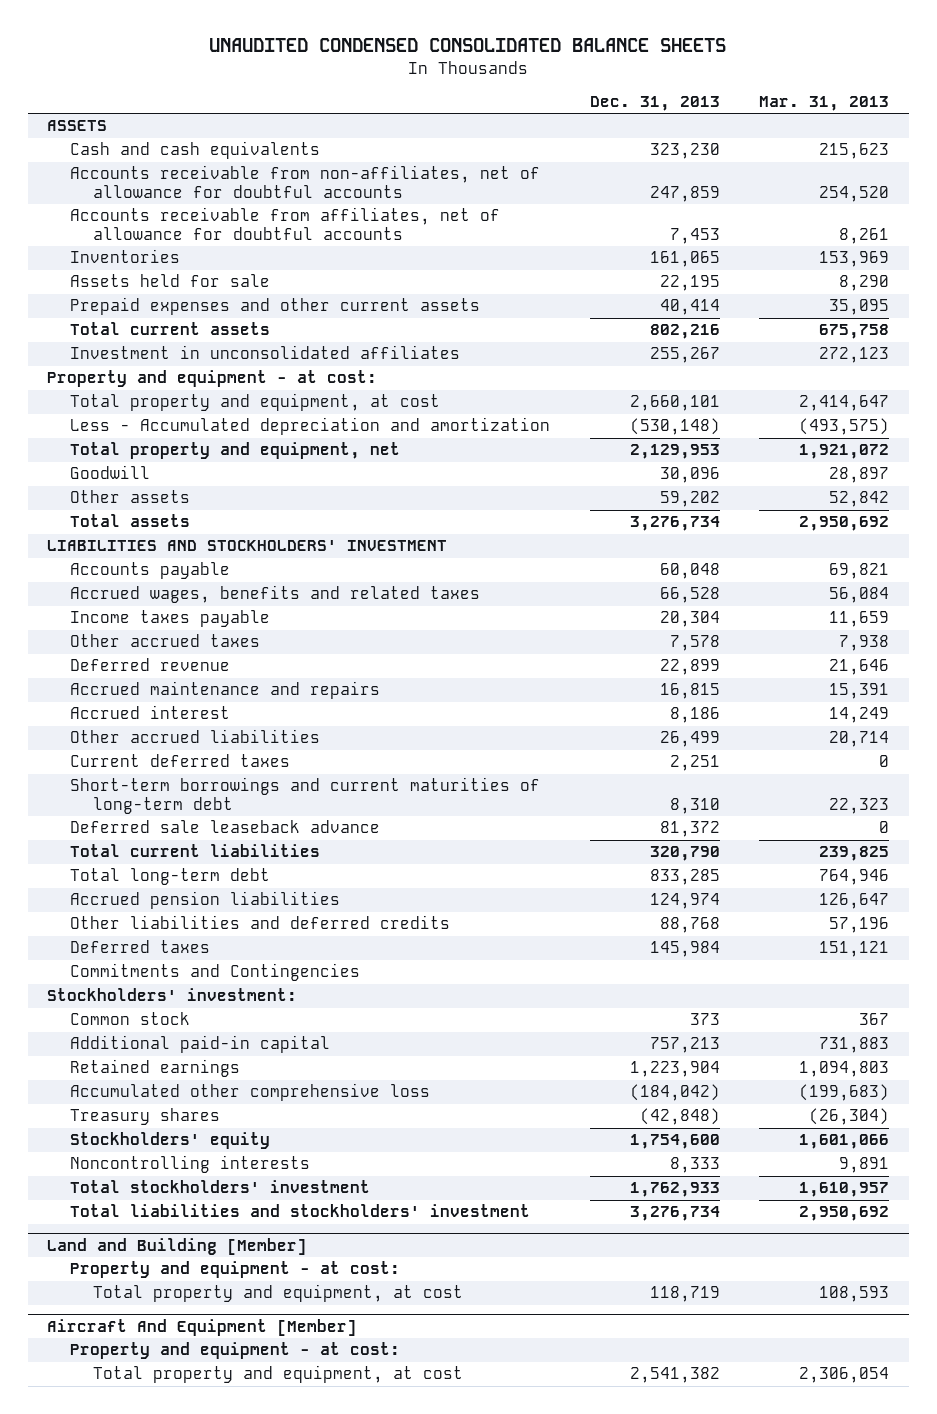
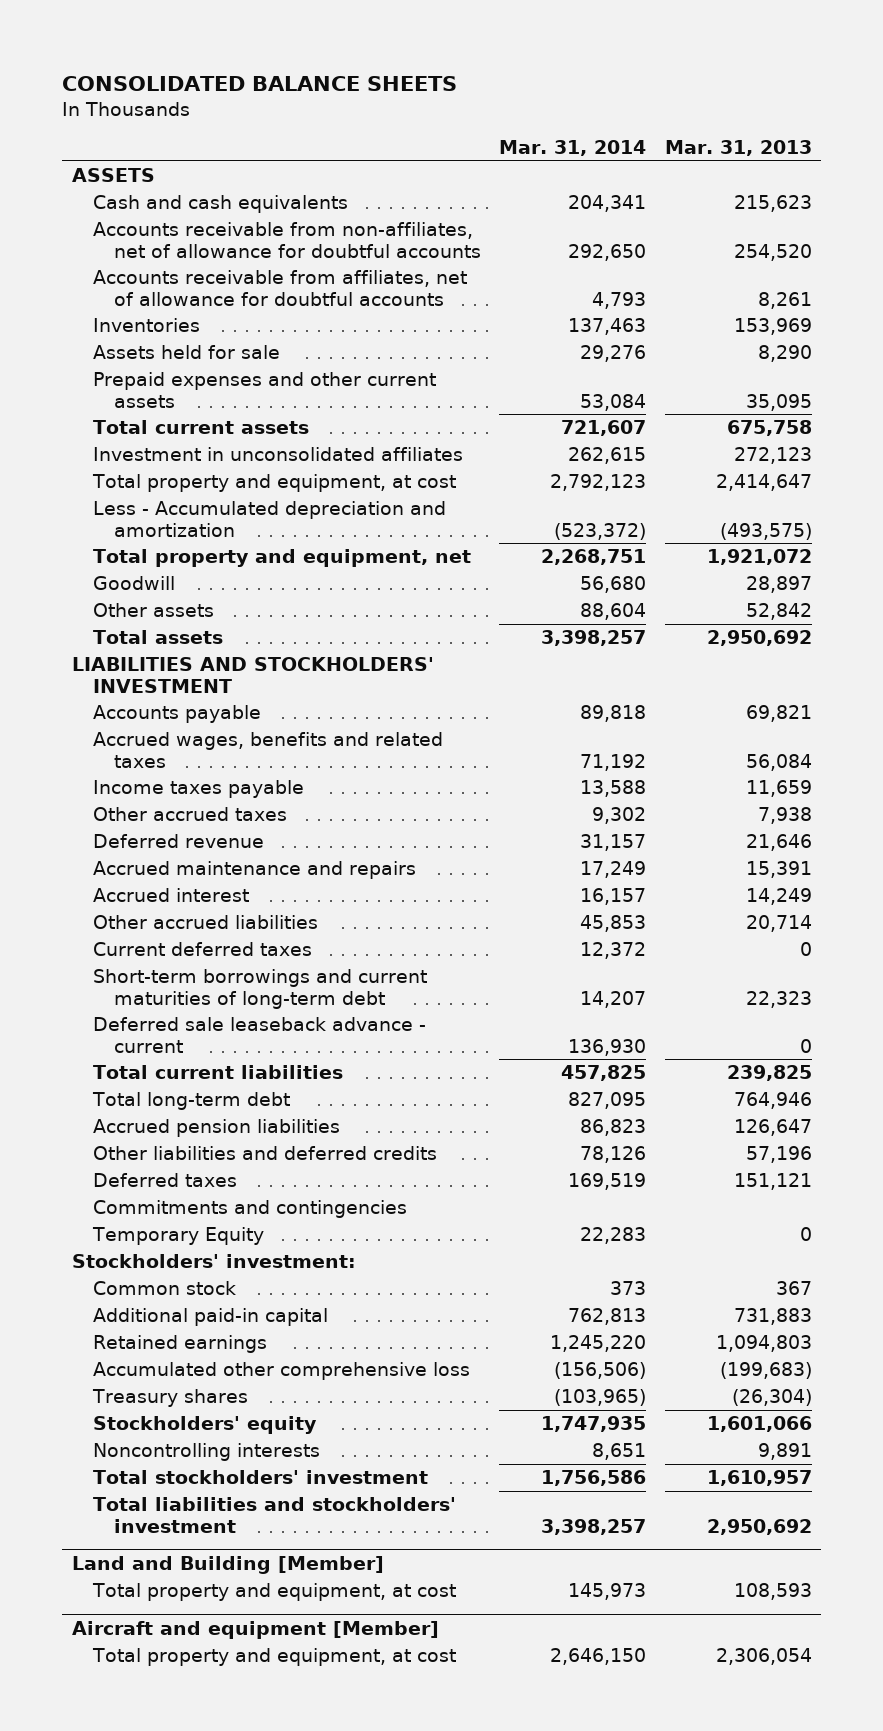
- UNAUDITED CONDENSED CONSOLIDATED BALANCE SHEETS
+ CONSOLIDATED BALANCE SHEETS
- | Dec. 31, 2013 | Mar. 31, 2013
+ | Mar. 31, 2014 | Mar. 31, 2013
- Property and equipment - at cost:
- Deferred sale leaseback advance | 81,372 | 0
+ Deferred sale leaseback advance - current | 136,930 | 0
- Commitments and Contingencies
+ Commitments and contingencies
+ Temporary Equity | 22,283 | 0
@ Land and Building [Member]
- Property and equipment - at cost:
- Aircraft And Equipment [Member]
- Property and equipment - at cost:
+ Aircraft and equipment [Member]

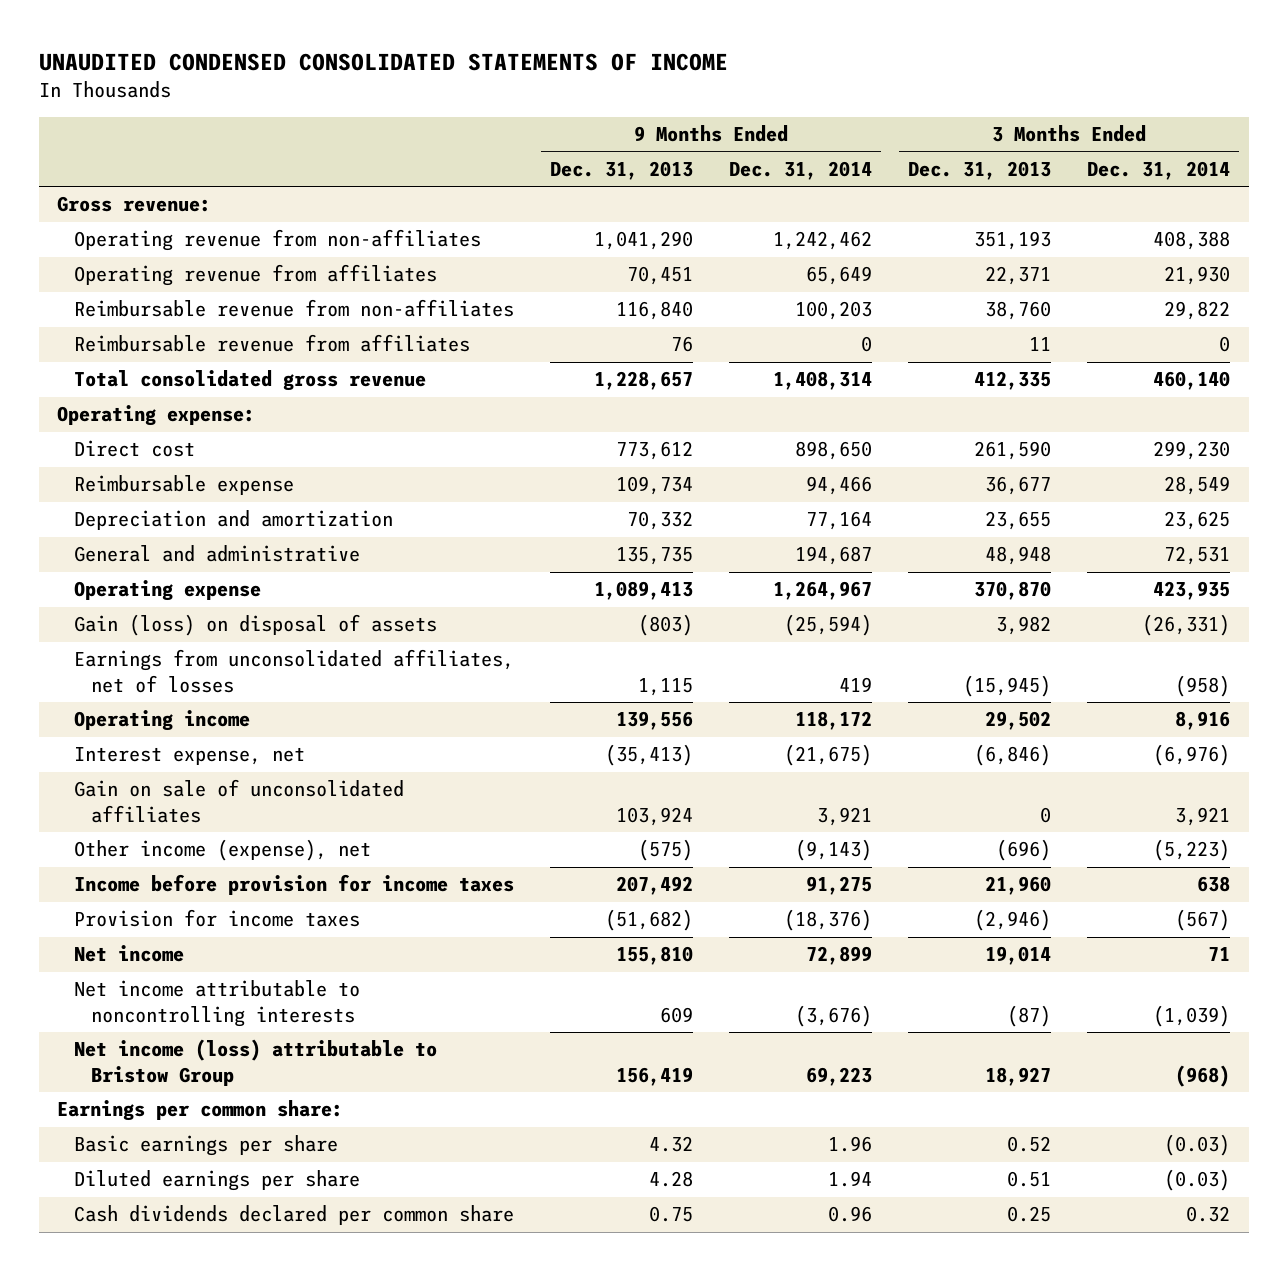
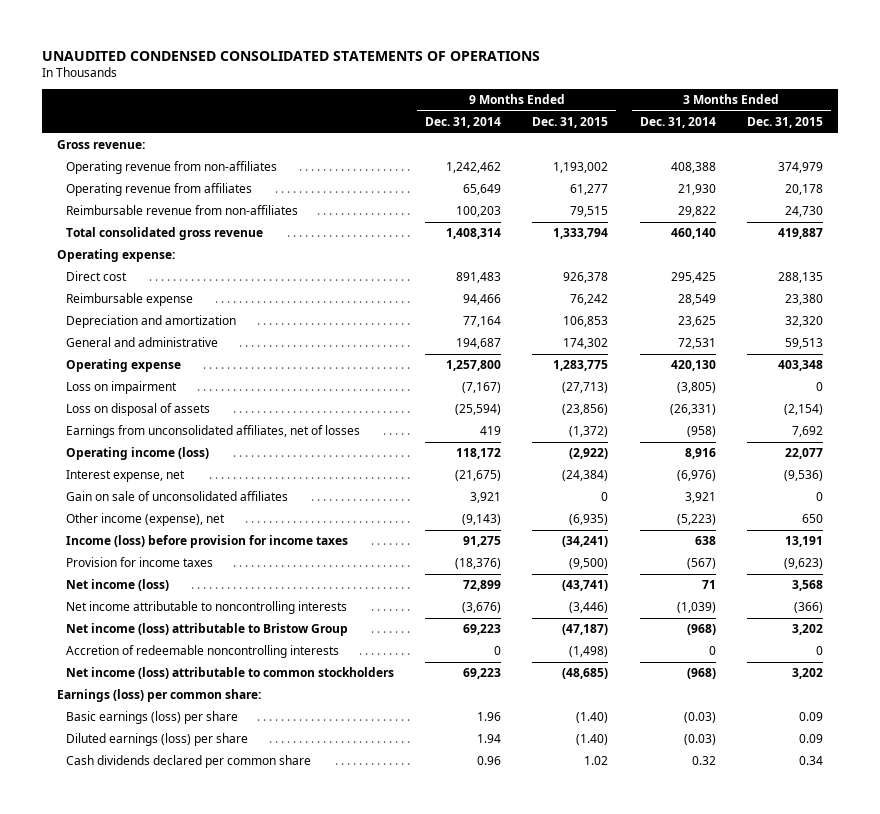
- UNAUDITED CONDENSED CONSOLIDATED STATEMENTS OF INCOME
+ UNAUDITED CONDENSED CONSOLIDATED STATEMENTS OF OPERATIONS
- | 9 Months Ended Dec. 31, 2013 | 9 Months Ended Dec. 31, 2014 | 3 Months Ended Dec. 31, 2013 | 3 Months Ended Dec. 31, 2014
+ | 9 Months Ended Dec. 31, 2014 | 9 Months Ended Dec. 31, 2015 | 3 Months Ended Dec. 31, 2014 | 3 Months Ended Dec. 31, 2015
- Reimbursable revenue from affiliates | 76 | 0 | 11 | 0
- Direct cost | 773,612 | 898,650 | 261,590 | 299,230
+ Direct cost | 891,483 | 926,378 | 295,425 | 288,135
- Operating expense | 1,089,413 | 1,264,967 | 370,870 | 423,935
- Gain (loss) on disposal of assets | (803) | (25,594) | 3,982 | (26,331)
+ Operating expense | 1,257,800 | 1,283,775 | 420,130 | 403,348
+ Loss on impairment | (7,167) | (27,713) | (3,805) | 0
+ Loss on disposal of assets | (25,594) | (23,856) | (26,331) | (2,154)
- Operating income | 139,556 | 118,172 | 29,502 | 8,916
+ Operating income (loss) | 118,172 | (2,922) | 8,916 | 22,077
- Income before provision for income taxes | 207,492 | 91,275 | 21,960 | 638
+ Income (loss) before provision for income taxes | 91,275 | (34,241) | 638 | 13,191
- Net income | 155,810 | 72,899 | 19,014 | 71
+ Net income (loss) | 72,899 | (43,741) | 71 | 3,568
- Earnings per common share:
- Basic earnings per share | 4.32 | 1.96 | 0.52 | (0.03)
- Diluted earnings per share | 4.28 | 1.94 | 0.51 | (0.03)
+ Accretion of redeemable noncontrolling interests | 0 | (1,498) | 0 | 0
+ Net income (loss) attributable to common stockholders | 69,223 | (48,685) | (968) | 3,202
+ Earnings (loss) per common share:
+ Basic earnings (loss) per share | 1.96 | (1.40) | (0.03) | 0.09
+ Diluted earnings (loss) per share | 1.94 | (1.40) | (0.03) | 0.09

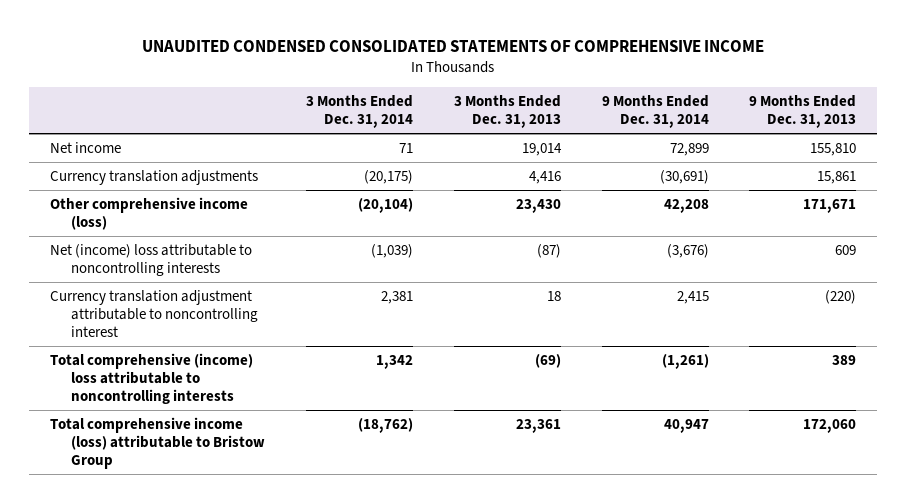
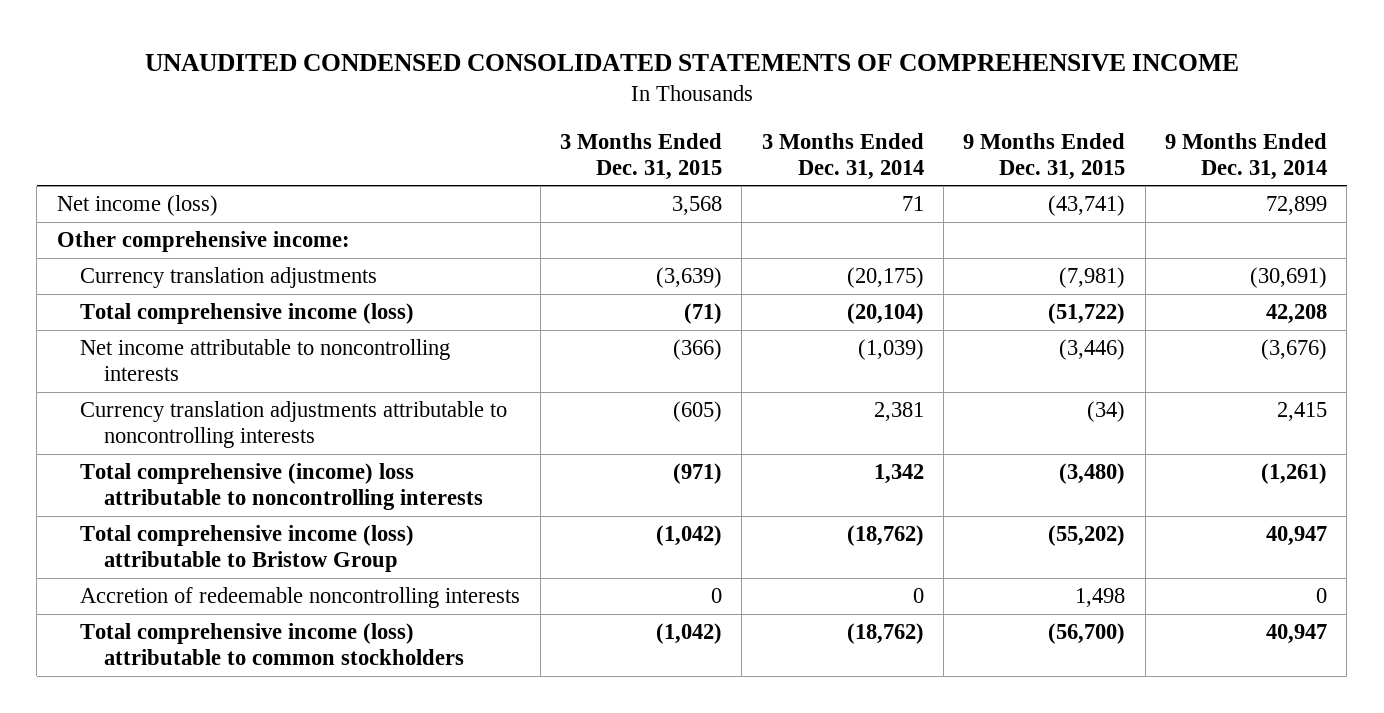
- | 3 Months Ended Dec. 31, 2014 | 3 Months Ended Dec. 31, 2013 | 9 Months Ended Dec. 31, 2014 | 9 Months Ended Dec. 31, 2013
+ | 3 Months Ended Dec. 31, 2015 | 3 Months Ended Dec. 31, 2014 | 9 Months Ended Dec. 31, 2015 | 9 Months Ended Dec. 31, 2014
- Net income | 71 | 19,014 | 72,899 | 155,810
+ Net income (loss) | 3,568 | 71 | (43,741) | 72,899
+ Other comprehensive income:
- Other comprehensive income (loss) | (20,104) | 23,430 | 42,208 | 171,671
- Net (income) loss attributable to noncontrolling interests | (1,039) | (87) | (3,676) | 609
- Currency translation adjustment attributable to noncontrolling interest | 2,381 | 18 | 2,415 | (220)
+ Total comprehensive income (loss) | (71) | (20,104) | (51,722) | 42,208
+ Net income attributable to noncontrolling interests | (366) | (1,039) | (3,446) | (3,676)
+ Currency translation adjustments attributable to noncontrolling interests | (605) | 2,381 | (34) | 2,415
+ Accretion of redeemable noncontrolling interests | 0 | 0 | 1,498 | 0
+ Total comprehensive income (loss) attributable to common stockholders | (1,042) | (18,762) | (56,700) | 40,947

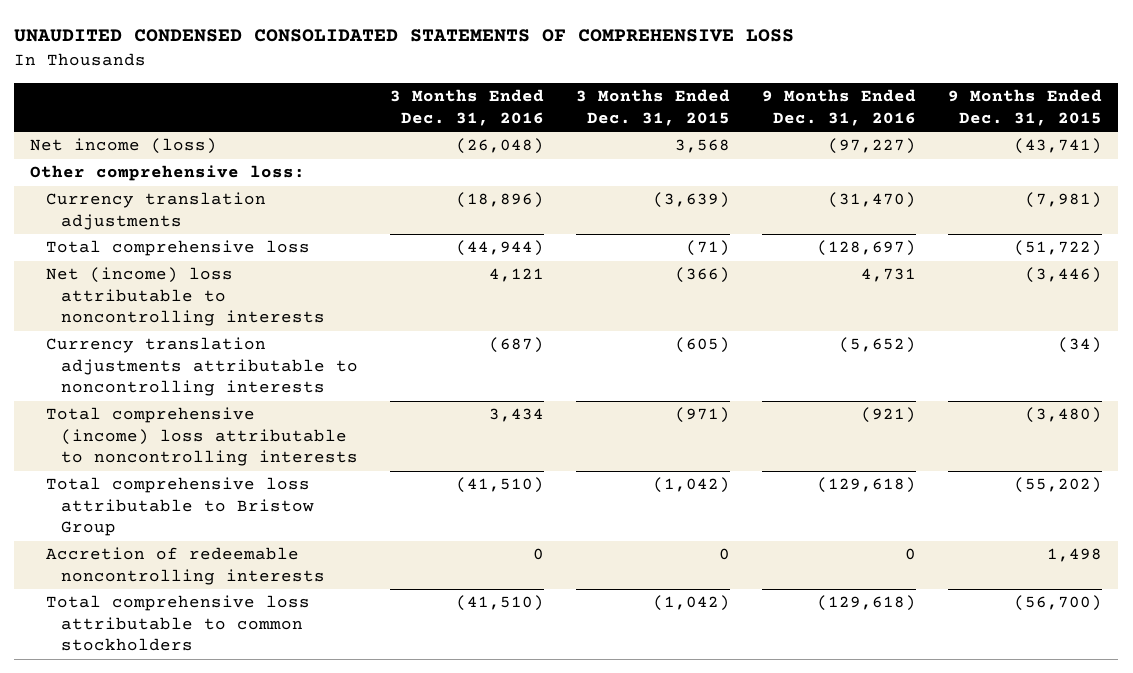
- UNAUDITED CONDENSED CONSOLIDATED STATEMENTS OF COMPREHENSIVE INCOME
+ UNAUDITED CONDENSED CONSOLIDATED STATEMENTS OF COMPREHENSIVE LOSS
- | 3 Months Ended Dec. 31, 2015 | 3 Months Ended Dec. 31, 2014 | 9 Months Ended Dec. 31, 2015 | 9 Months Ended Dec. 31, 2014
+ | 3 Months Ended Dec. 31, 2016 | 3 Months Ended Dec. 31, 2015 | 9 Months Ended Dec. 31, 2016 | 9 Months Ended Dec. 31, 2015
- Other comprehensive income:
+ Other comprehensive loss:
- Total comprehensive income (loss) | (71) | (20,104) | (51,722) | 42,208
- Net income attributable to noncontrolling interests | (366) | (1,039) | (3,446) | (3,676)
+ Total comprehensive loss | (44,944) | (71) | (128,697) | (51,722)
+ Net (income) loss attributable to noncontrolling interests | 4,121 | (366) | 4,731 | (3,446)
- Total comprehensive income (loss) attributable to Bristow Group | (1,042) | (18,762) | (55,202) | 40,947
+ Total comprehensive loss attributable to Bristow Group | (41,510) | (1,042) | (129,618) | (55,202)
- Total comprehensive income (loss) attributable to common stockholders | (1,042) | (18,762) | (56,700) | 40,947
+ Total comprehensive loss attributable to common stockholders | (41,510) | (1,042) | (129,618) | (56,700)

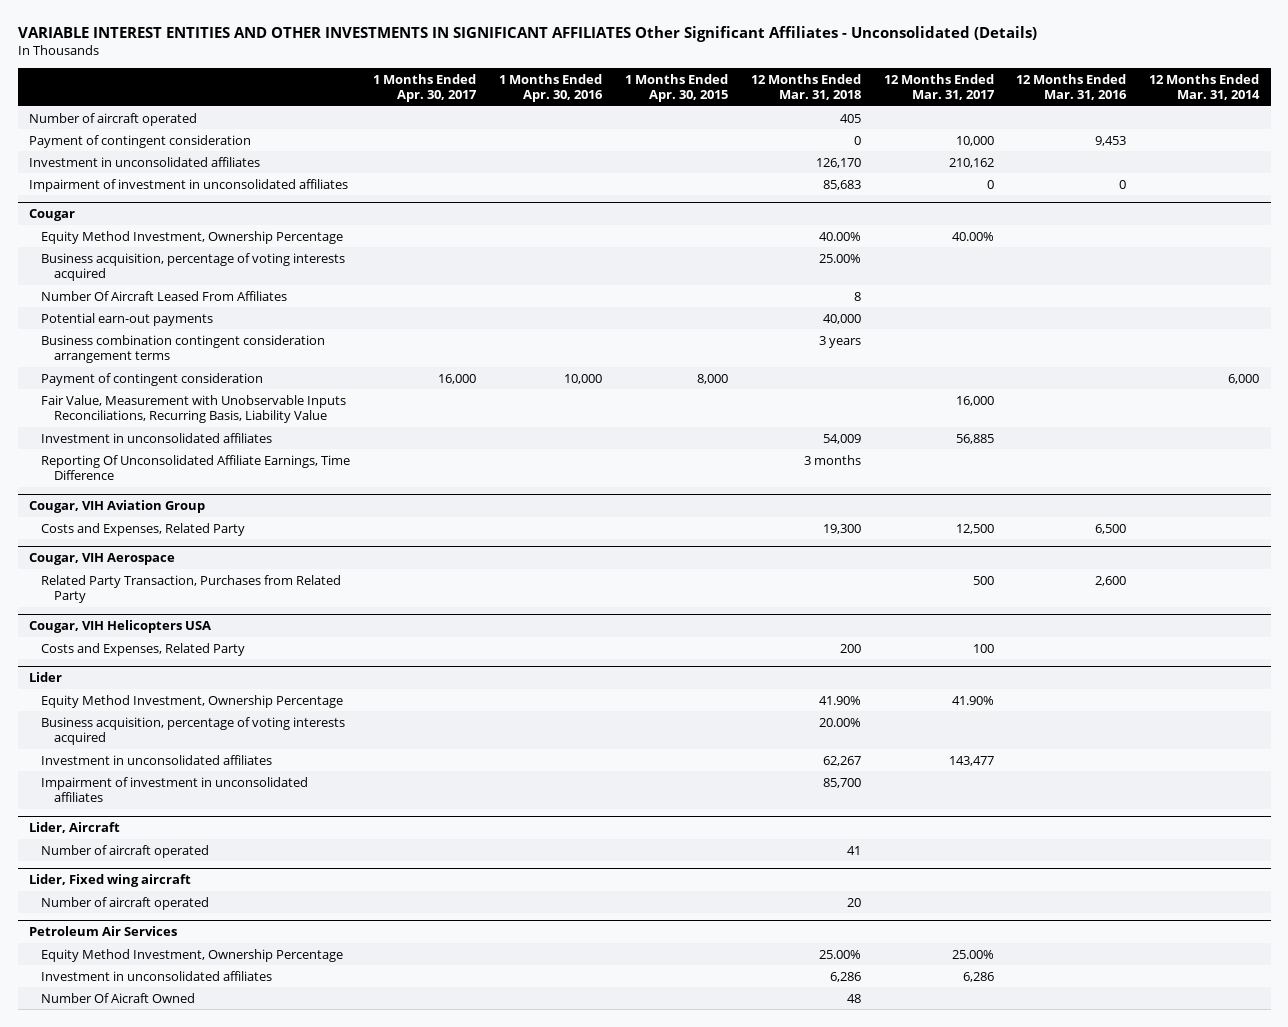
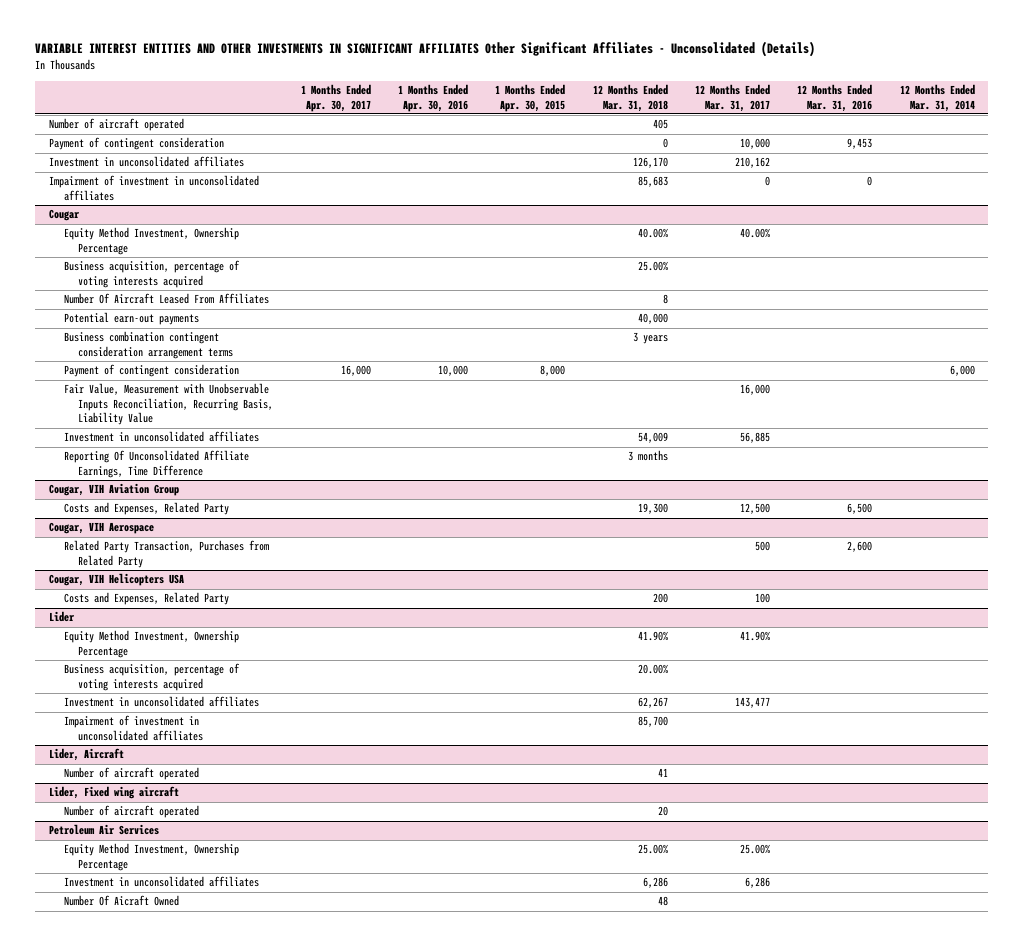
@ Cougar
- Fair Value, Measurement with Unobservable Inputs Reconciliations, Recurring Basis, Liability Value | | | | | 16,000 | |
+ Fair Value, Measurement with Unobservable Inputs Reconciliation, Recurring Basis, Liability Value | | | | | 16,000 | |

